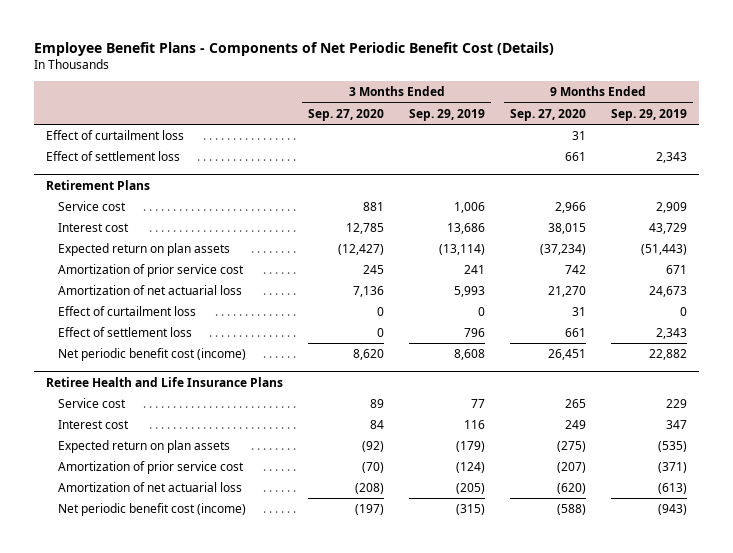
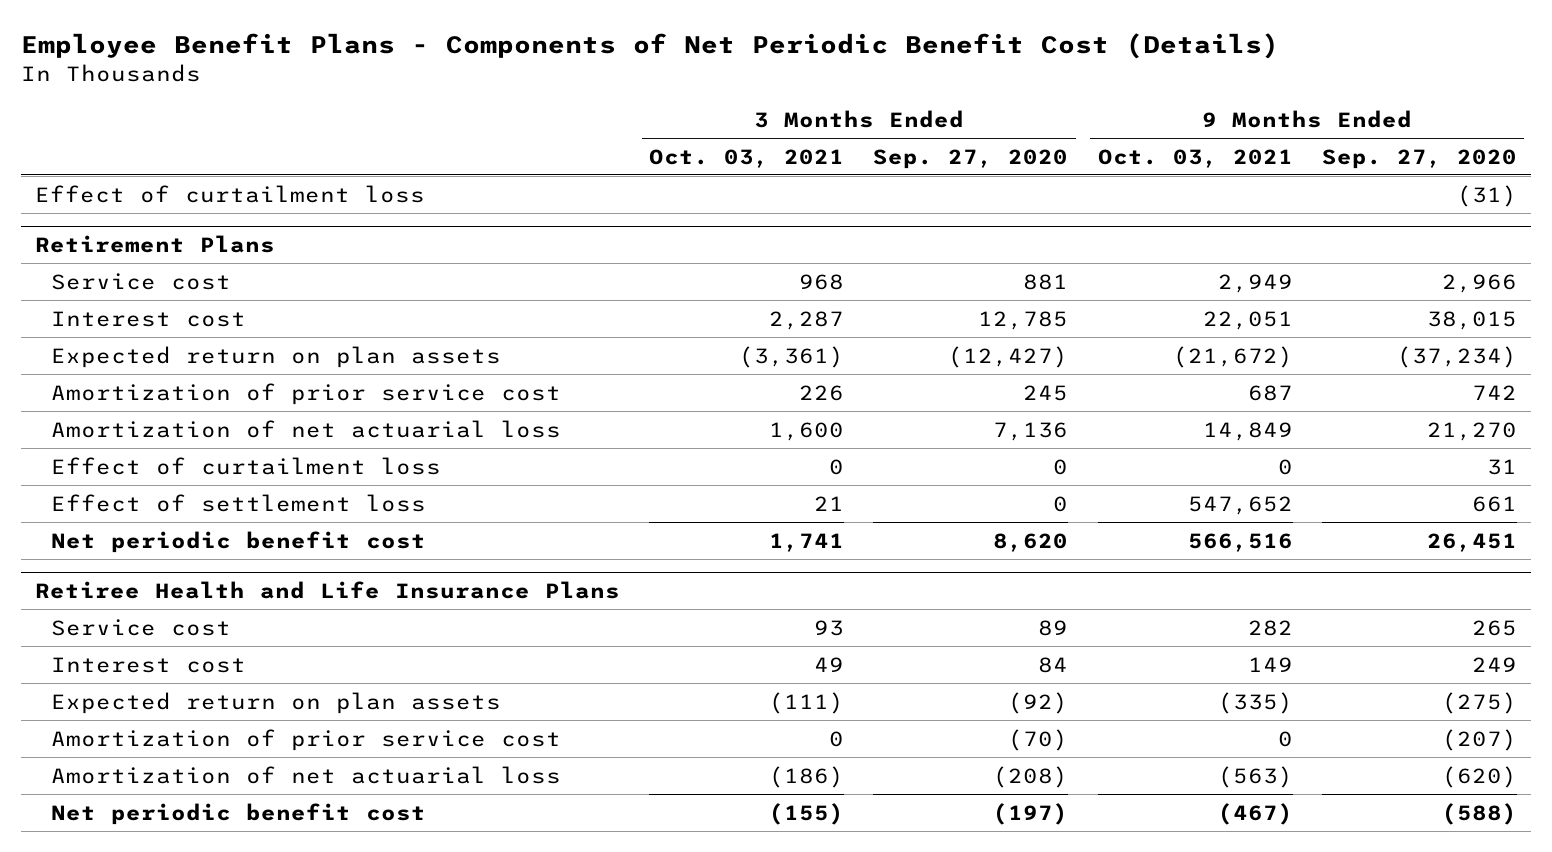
- | 3 Months Ended Sep. 27, 2020 | 3 Months Ended Sep. 29, 2019 | 9 Months Ended Sep. 27, 2020 | 9 Months Ended Sep. 29, 2019
+ | 3 Months Ended Oct. 03, 2021 | 3 Months Ended Sep. 27, 2020 | 9 Months Ended Oct. 03, 2021 | 9 Months Ended Sep. 27, 2020
- Effect of curtailment loss | | | 31 |
- Effect of settlement loss | | | 661 | 2,343
+ Effect of curtailment loss | | | | (31)
@ Retirement Plans
- Net periodic benefit cost (income) | 8,620 | 8,608 | 26,451 | 22,882
+ Net periodic benefit cost | 1,741 | 8,620 | 566,516 | 26,451
@ Retiree Health and Life Insurance Plans
- Net periodic benefit cost (income) | (197) | (315) | (588) | (943)
+ Net periodic benefit cost | (155) | (197) | (467) | (588)

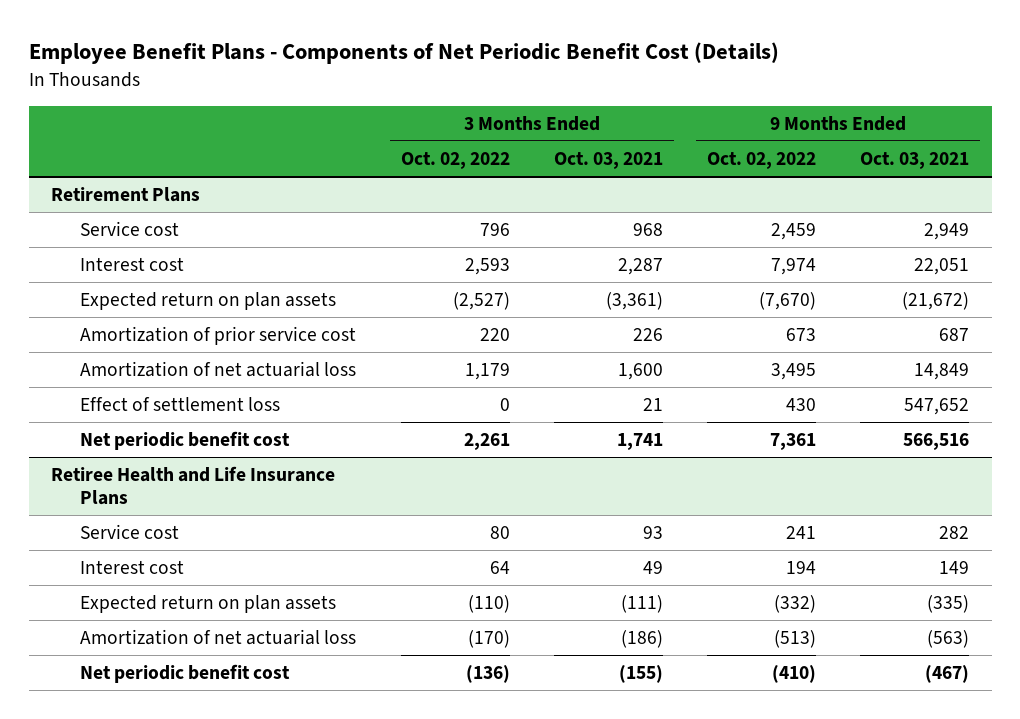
- | 3 Months Ended Oct. 03, 2021 | 3 Months Ended Sep. 27, 2020 | 9 Months Ended Oct. 03, 2021 | 9 Months Ended Sep. 27, 2020
+ | 3 Months Ended Oct. 02, 2022 | 3 Months Ended Oct. 03, 2021 | 9 Months Ended Oct. 02, 2022 | 9 Months Ended Oct. 03, 2021
- Effect of curtailment loss | | | | (31)
@ Retirement Plans
- Effect of curtailment loss | 0 | 0 | 0 | 31
@ Retiree Health and Life Insurance Plans
- Amortization of prior service cost | 0 | (70) | 0 | (207)

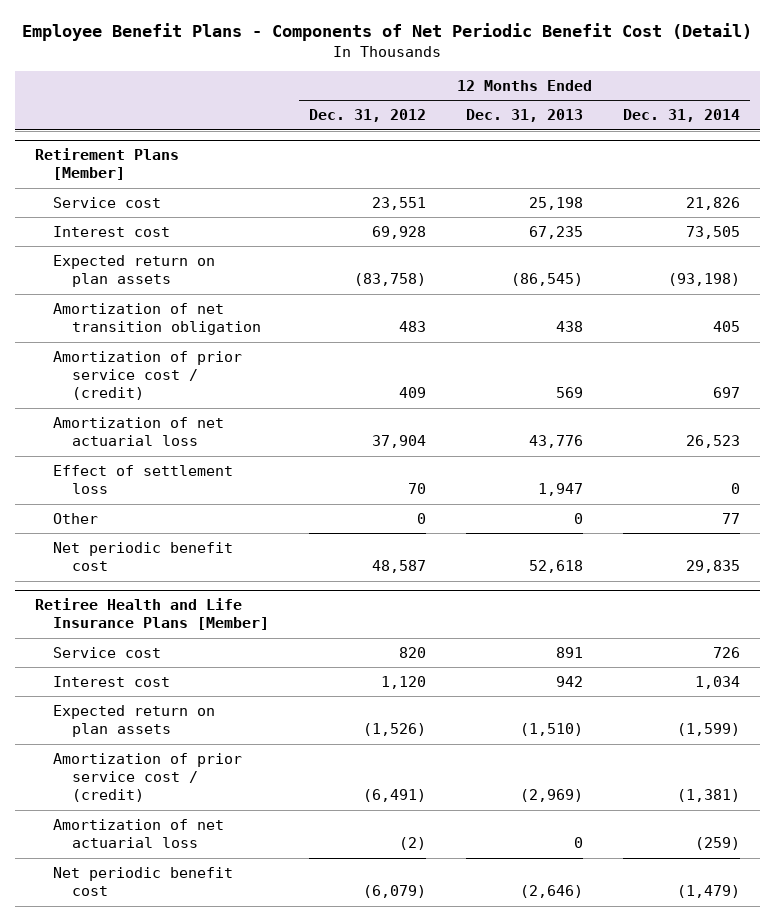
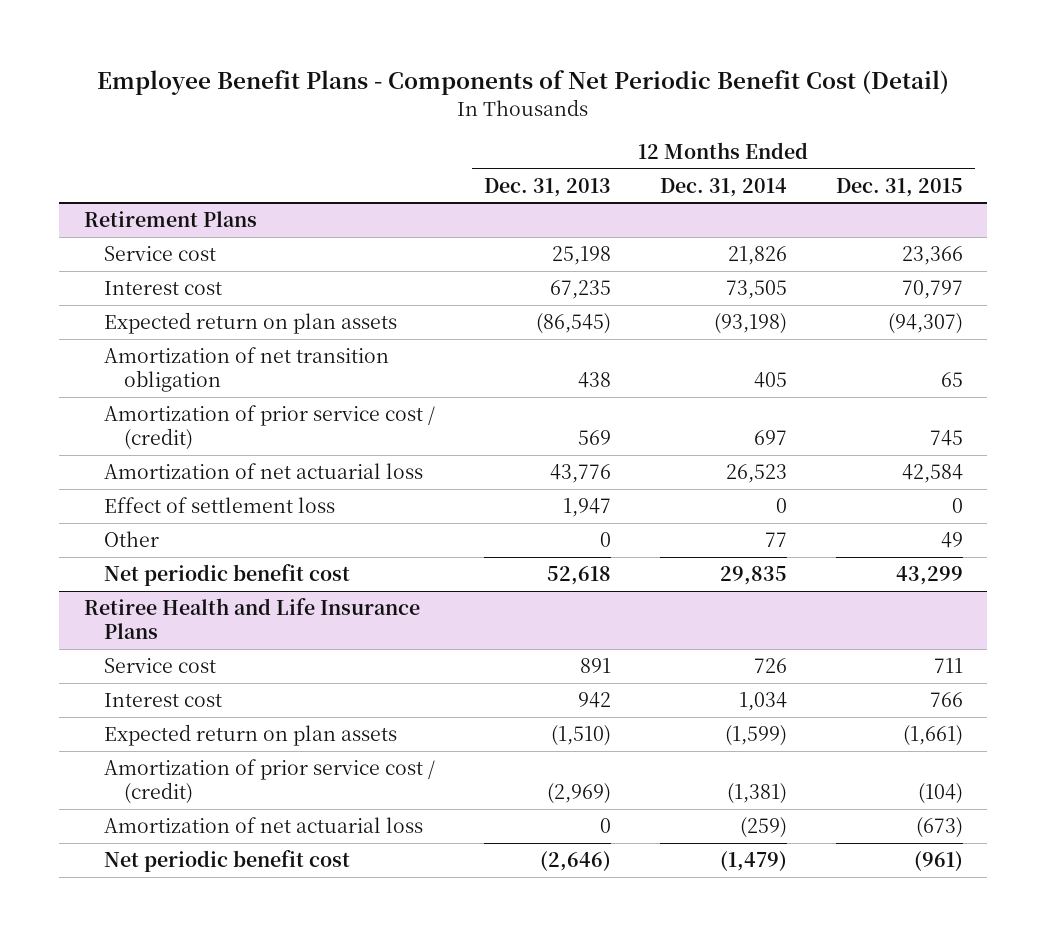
- | 12 Months Ended Dec. 31, 2012 | 12 Months Ended Dec. 31, 2013 | 12 Months Ended Dec. 31, 2014
+ | 12 Months Ended Dec. 31, 2013 | 12 Months Ended Dec. 31, 2014 | 12 Months Ended Dec. 31, 2015
- Retirement Plans [Member]
+ Retirement Plans
- Retiree Health and Life Insurance Plans [Member]
+ Retiree Health and Life Insurance Plans

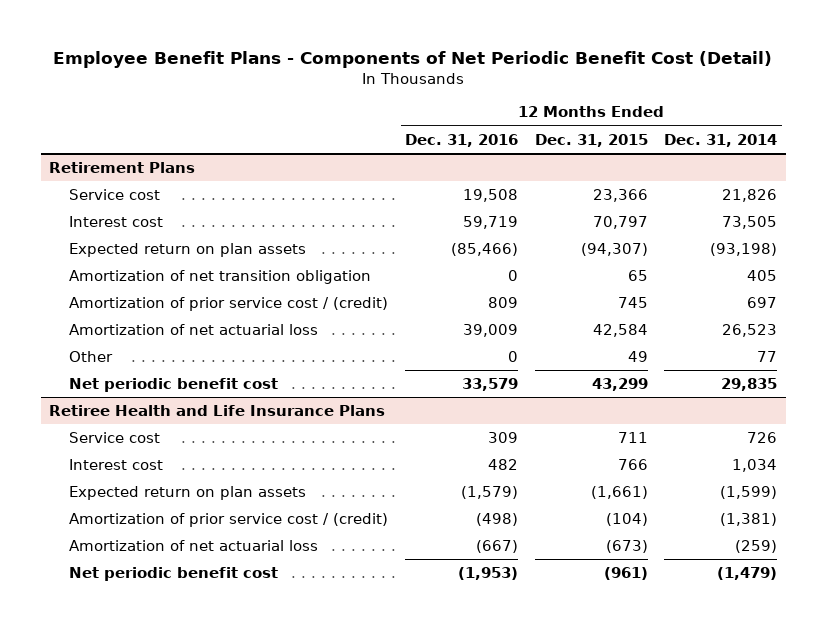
- | 12 Months Ended Dec. 31, 2013 | 12 Months Ended Dec. 31, 2014 | 12 Months Ended Dec. 31, 2015
+ | 12 Months Ended Dec. 31, 2016 | 12 Months Ended Dec. 31, 2015 | 12 Months Ended Dec. 31, 2014
@ Retirement Plans
- Effect of settlement loss | 1,947 | 0 | 0

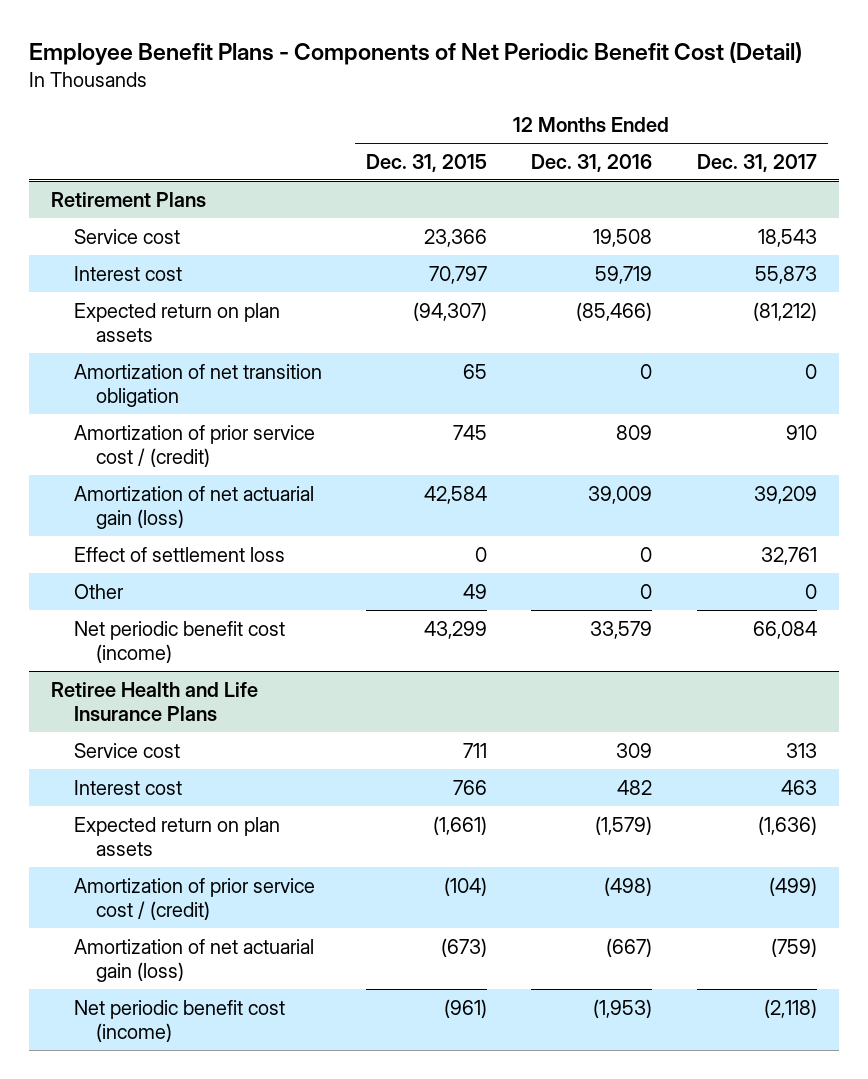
- | 12 Months Ended Dec. 31, 2016 | 12 Months Ended Dec. 31, 2015 | 12 Months Ended Dec. 31, 2014
+ | 12 Months Ended Dec. 31, 2015 | 12 Months Ended Dec. 31, 2016 | 12 Months Ended Dec. 31, 2017
@ Retirement Plans
- Amortization of net actuarial loss | 39,009 | 42,584 | 26,523
+ Amortization of net actuarial gain (loss) | 42,584 | 39,009 | 39,209
+ Effect of settlement loss | 0 | 0 | 32,761
- Net periodic benefit cost | 33,579 | 43,299 | 29,835
+ Net periodic benefit cost (income) | 43,299 | 33,579 | 66,084
@ Retiree Health and Life Insurance Plans
- Amortization of net actuarial loss | (667) | (673) | (259)
- Net periodic benefit cost | (1,953) | (961) | (1,479)
+ Amortization of net actuarial gain (loss) | (673) | (667) | (759)
+ Net periodic benefit cost (income) | (961) | (1,953) | (2,118)

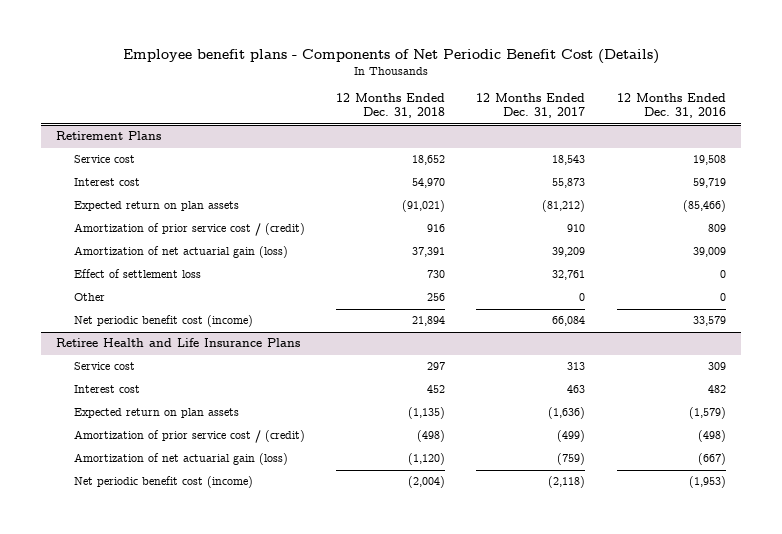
- Employee Benefit Plans - Components of Net Periodic Benefit Cost (Detail)
+ Employee benefit plans - Components of Net Periodic Benefit Cost (Details)
- | 12 Months Ended Dec. 31, 2015 | 12 Months Ended Dec. 31, 2016 | 12 Months Ended Dec. 31, 2017
+ | 12 Months Ended Dec. 31, 2018 | 12 Months Ended Dec. 31, 2017 | 12 Months Ended Dec. 31, 2016
@ Retirement Plans
- Amortization of net transition obligation | 65 | 0 | 0

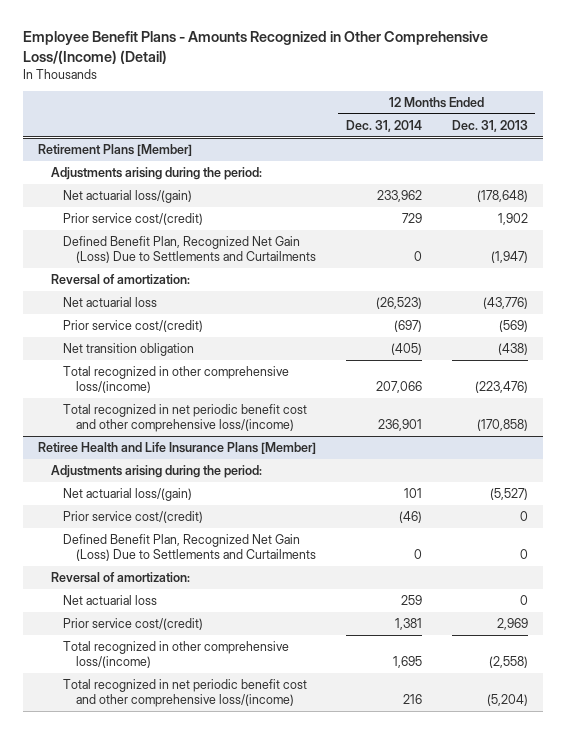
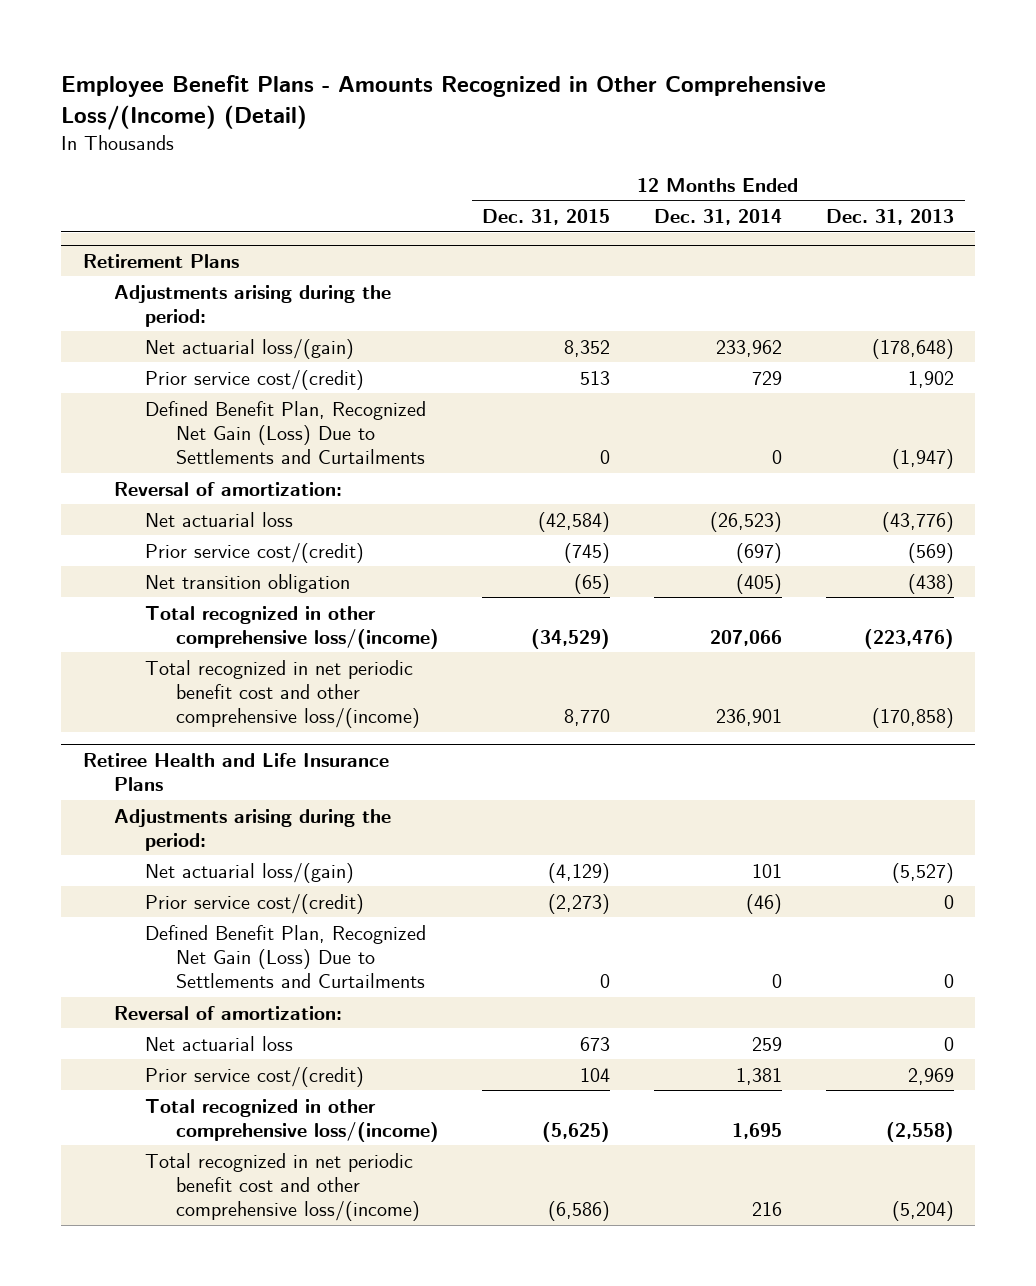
- | 12 Months Ended Dec. 31, 2014 | 12 Months Ended Dec. 31, 2013
+ | 12 Months Ended Dec. 31, 2015 | 12 Months Ended Dec. 31, 2014 | 12 Months Ended Dec. 31, 2013
- Retirement Plans [Member]
+ Retirement Plans
- Retiree Health and Life Insurance Plans [Member]
+ Retiree Health and Life Insurance Plans

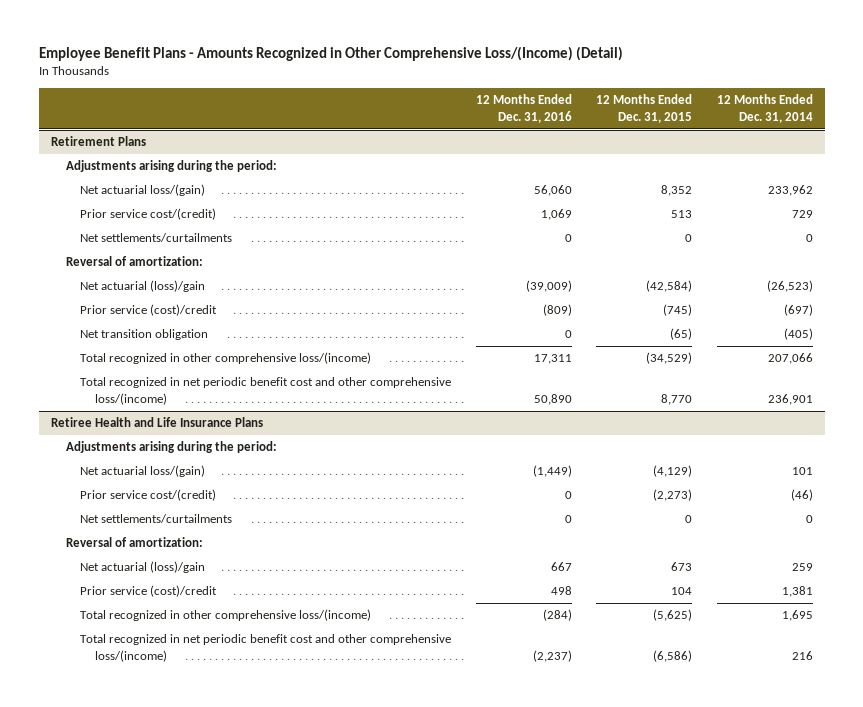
- | 12 Months Ended Dec. 31, 2015 | 12 Months Ended Dec. 31, 2014 | 12 Months Ended Dec. 31, 2013
+ | 12 Months Ended Dec. 31, 2016 | 12 Months Ended Dec. 31, 2015 | 12 Months Ended Dec. 31, 2014
@ Retirement Plans
- Defined Benefit Plan, Recognized Net Gain (Loss) Due to Settlements and Curtailments | 0 | 0 | (1,947)
+ Net settlements/curtailments | 0 | 0 | 0
- Net actuarial loss | (42,584) | (26,523) | (43,776)
- Prior service cost/(credit) | (745) | (697) | (569)
+ Net actuarial (loss)/gain | (39,009) | (42,584) | (26,523)
+ Prior service (cost)/credit | (809) | (745) | (697)
@ Retiree Health and Life Insurance Plans
- Defined Benefit Plan, Recognized Net Gain (Loss) Due to Settlements and Curtailments | 0 | 0 | 0
+ Net settlements/curtailments | 0 | 0 | 0
- Net actuarial loss | 673 | 259 | 0
- Prior service cost/(credit) | 104 | 1,381 | 2,969
+ Net actuarial (loss)/gain | 667 | 673 | 259
+ Prior service (cost)/credit | 498 | 104 | 1,381

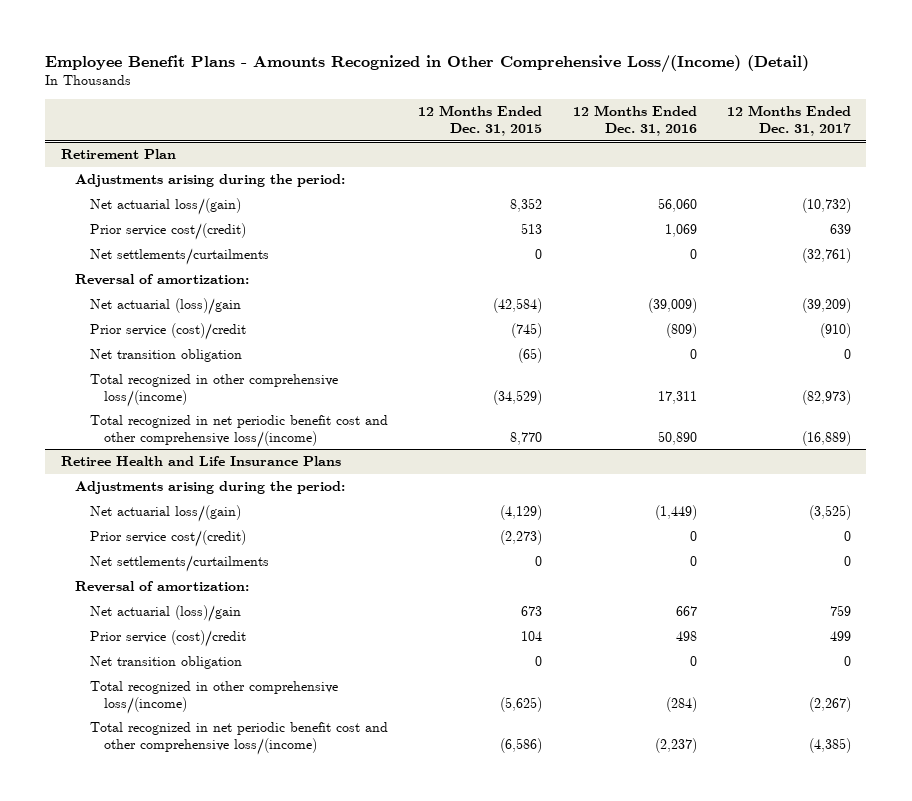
- | 12 Months Ended Dec. 31, 2016 | 12 Months Ended Dec. 31, 2015 | 12 Months Ended Dec. 31, 2014
+ | 12 Months Ended Dec. 31, 2015 | 12 Months Ended Dec. 31, 2016 | 12 Months Ended Dec. 31, 2017
- Retirement Plans
+ Retirement Plan
@ Retiree Health and Life Insurance Plans
+ Net transition obligation | 0 | 0 | 0

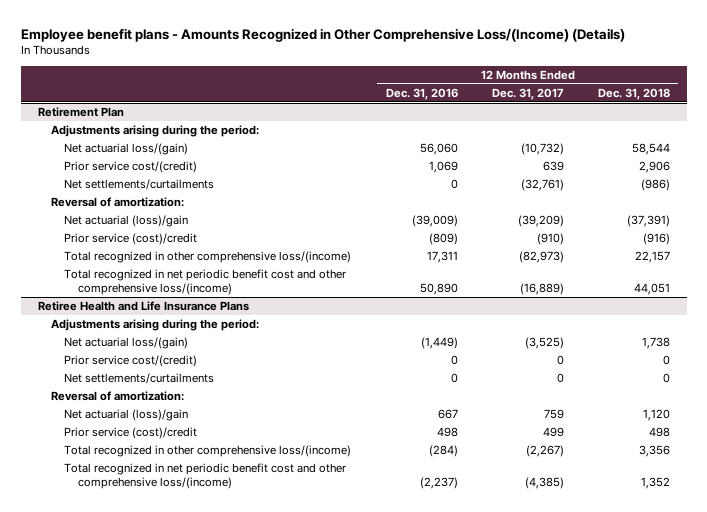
- Employee Benefit Plans - Amounts Recognized in Other Comprehensive Loss/(Income) (Detail)
+ Employee benefit plans - Amounts Recognized in Other Comprehensive Loss/(Income) (Details)
- | 12 Months Ended Dec. 31, 2015 | 12 Months Ended Dec. 31, 2016 | 12 Months Ended Dec. 31, 2017
+ | 12 Months Ended Dec. 31, 2016 | 12 Months Ended Dec. 31, 2017 | 12 Months Ended Dec. 31, 2018
@ Retirement Plan
- Net transition obligation | (65) | 0 | 0
@ Retiree Health and Life Insurance Plans
- Net transition obligation | 0 | 0 | 0

